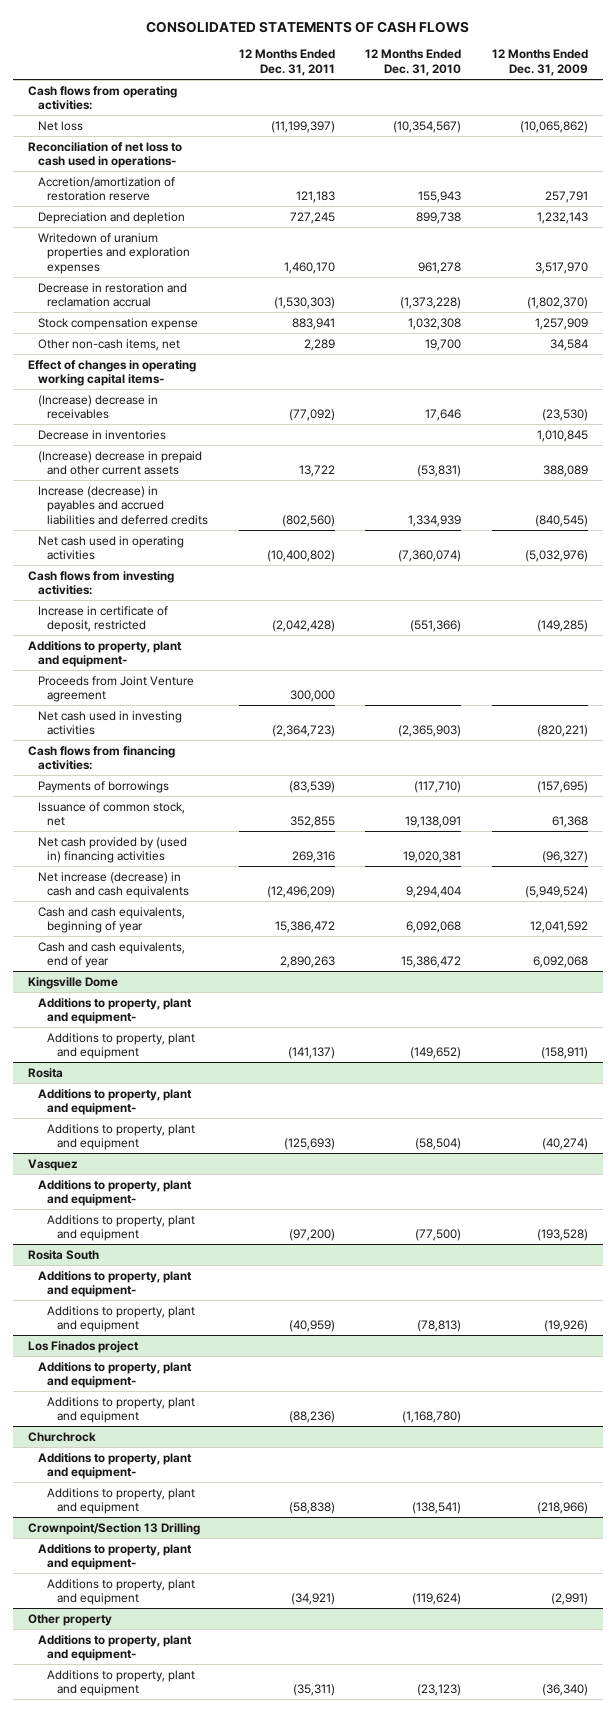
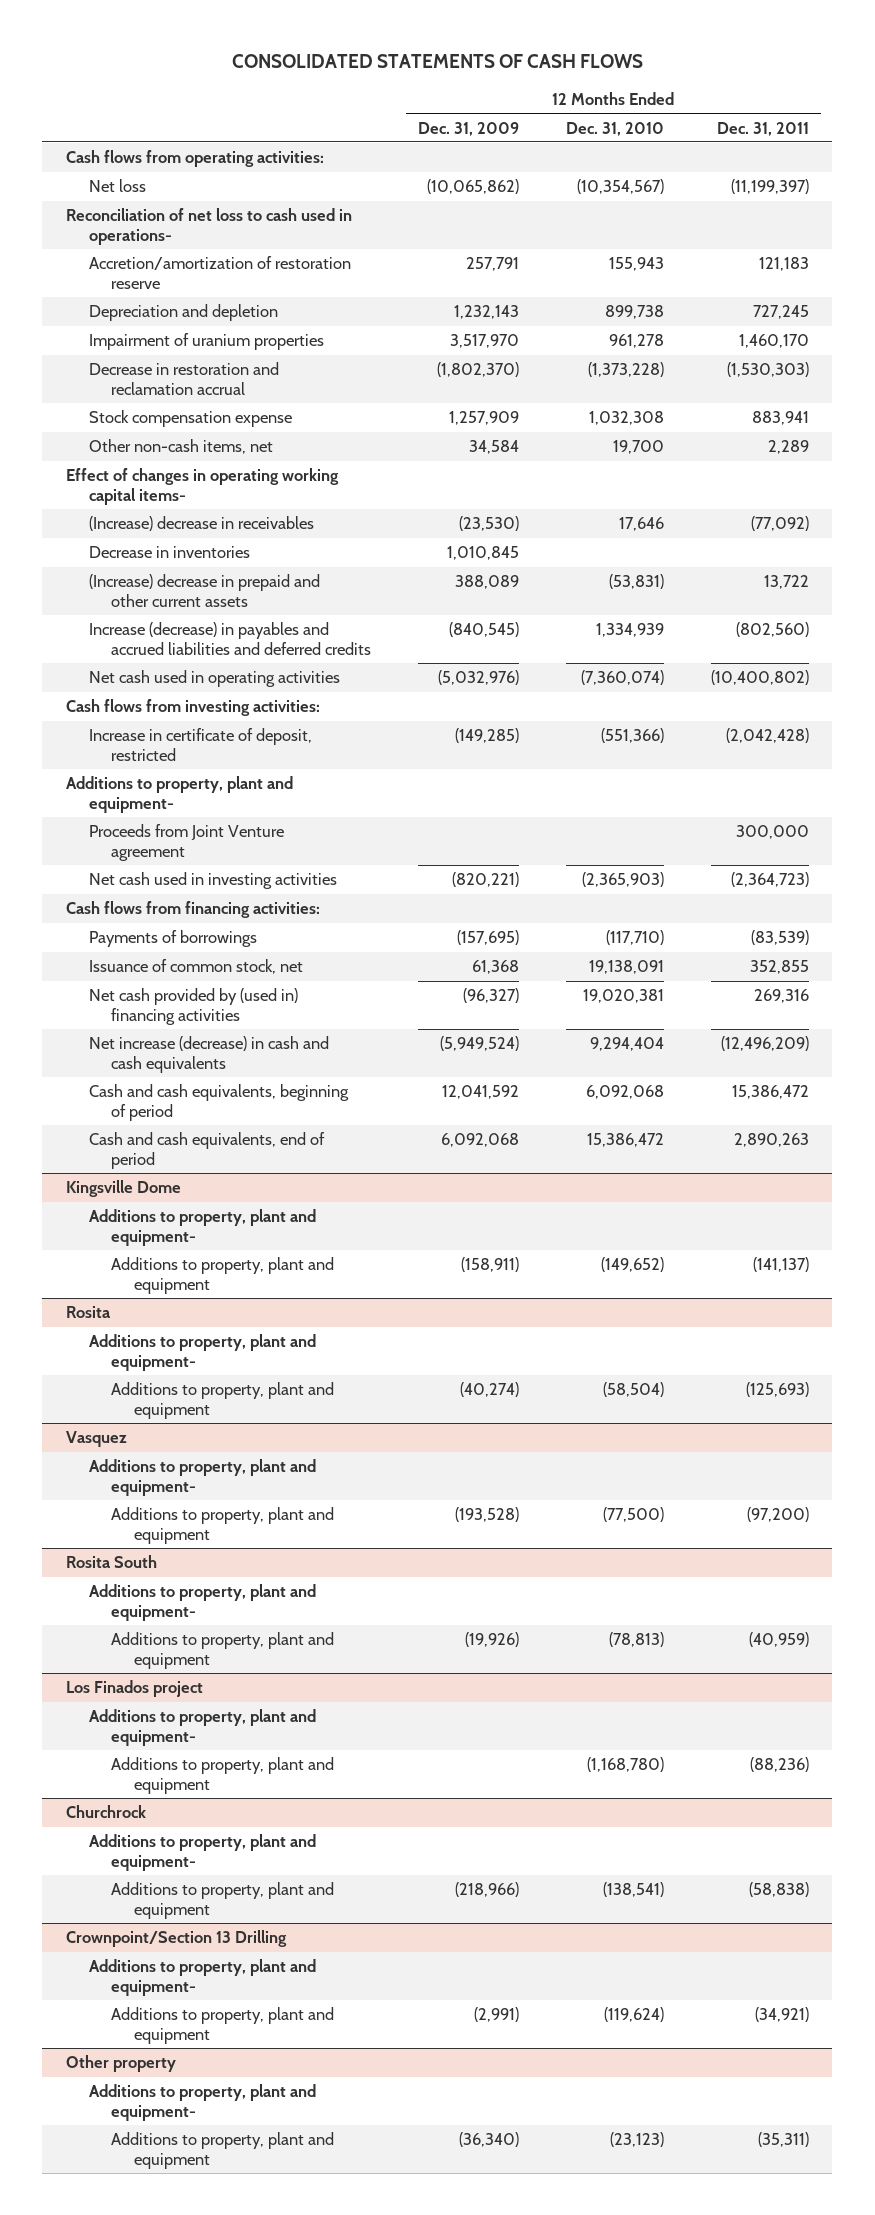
- | 12 Months Ended Dec. 31, 2011 | 12 Months Ended Dec. 31, 2010 | 12 Months Ended Dec. 31, 2009
+ | 12 Months Ended Dec. 31, 2009 | 12 Months Ended Dec. 31, 2010 | 12 Months Ended Dec. 31, 2011
- Writedown of uranium properties and exploration expenses | 1,460,170 | 961,278 | 3,517,970
+ Impairment of uranium properties | 3,517,970 | 961,278 | 1,460,170
- Cash and cash equivalents, beginning of year | 15,386,472 | 6,092,068 | 12,041,592
- Cash and cash equivalents, end of year | 2,890,263 | 15,386,472 | 6,092,068
+ Cash and cash equivalents, beginning of period | 12,041,592 | 6,092,068 | 15,386,472
+ Cash and cash equivalents, end of period | 6,092,068 | 15,386,472 | 2,890,263

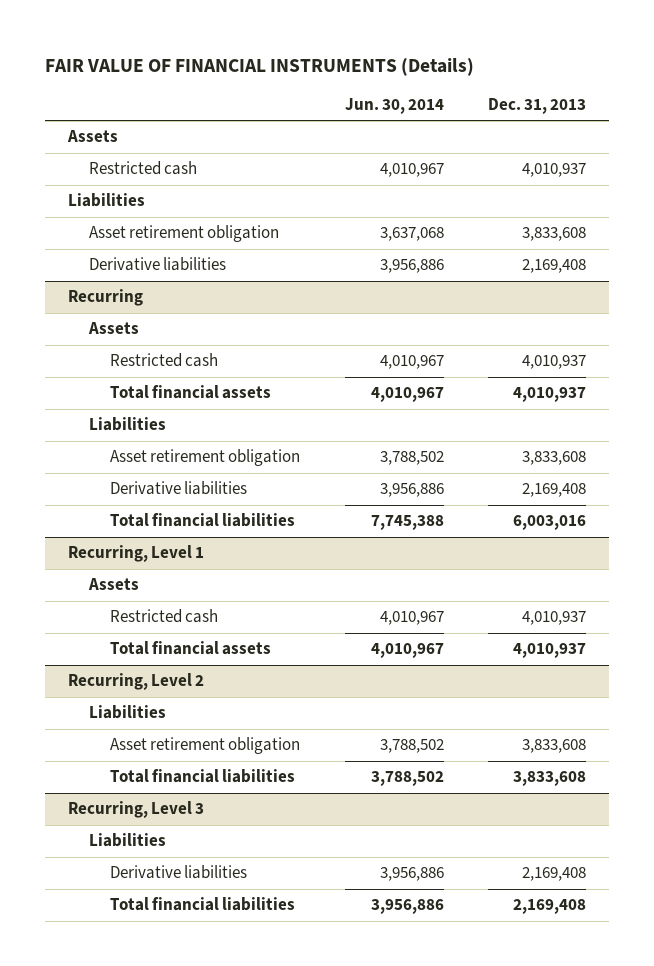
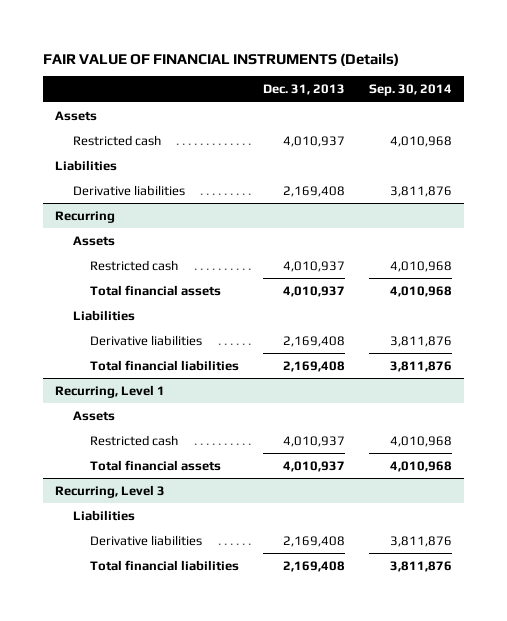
- | Jun. 30, 2014 | Dec. 31, 2013
+ | Dec. 31, 2013 | Sep. 30, 2014
- Asset retirement obligation | 3,637,068 | 3,833,608
@ Recurring
- Asset retirement obligation | 3,788,502 | 3,833,608
- Total financial liabilities | 7,745,388 | 6,003,016
+ Total financial liabilities | 2,169,408 | 3,811,876
- Recurring, Level 2
- Liabilities
- Asset retirement obligation | 3,788,502 | 3,833,608
- Total financial liabilities | 3,788,502 | 3,833,608

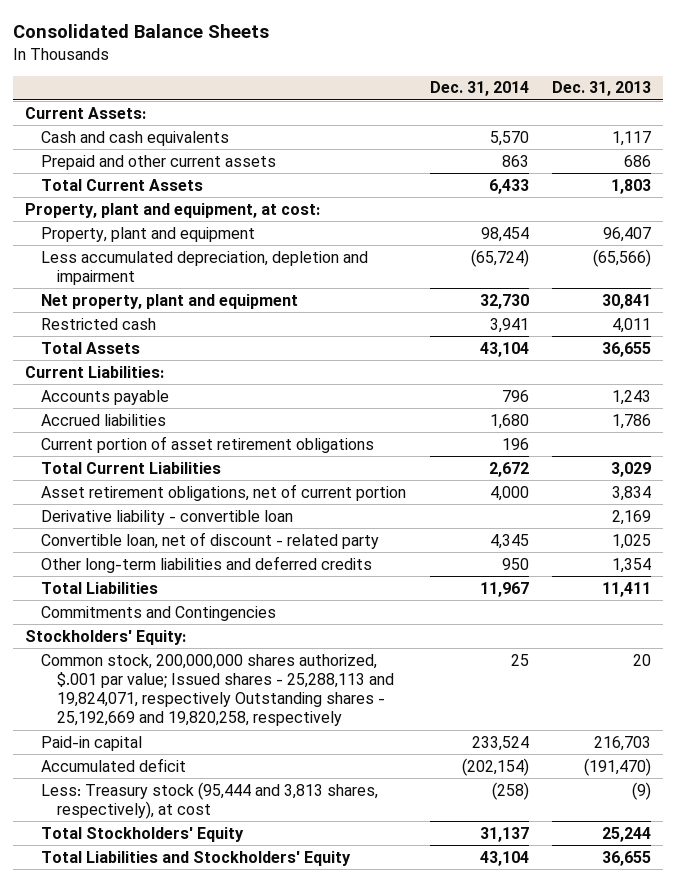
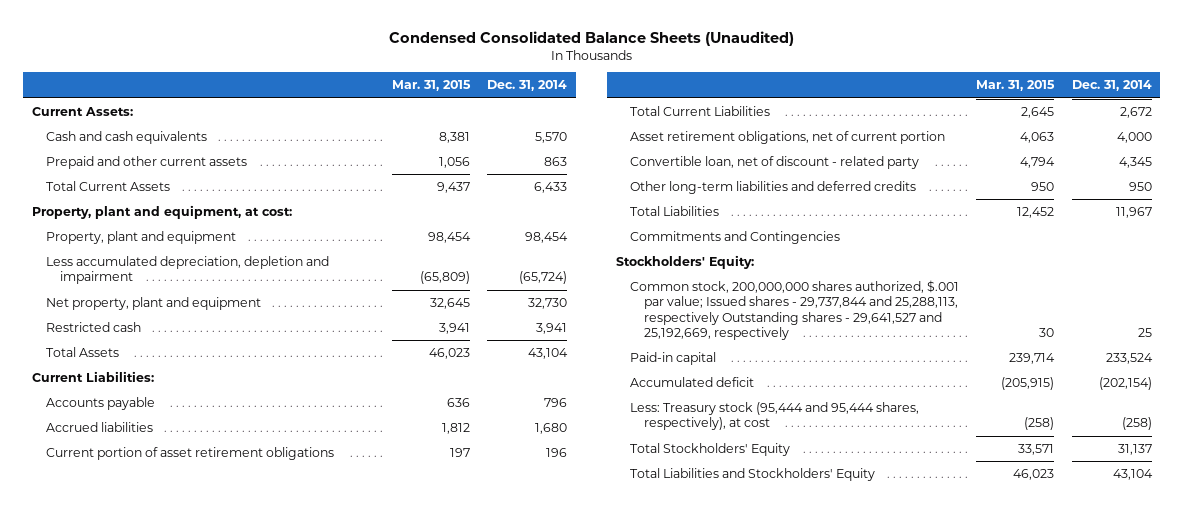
- Consolidated Balance Sheets
+ Condensed Consolidated Balance Sheets (Unaudited)
- | Dec. 31, 2014 | Dec. 31, 2013
+ | Mar. 31, 2015 | Dec. 31, 2014
- Derivative liability - convertible loan | | 2,169
- Common stock, 200,000,000 shares authorized, $.001 par value; Issued shares - 25,288,113 and 19,824,071, respectively Outstanding shares - 25,192,669 and 19,820,258, respectively | 25 | 20
+ Common stock, 200,000,000 shares authorized, $.001 par value; Issued shares - 29,737,844 and 25,288,113, respectively Outstanding shares - 29,641,527 and 25,192,669, respectively | 30 | 25
- Less: Treasury stock (95,444 and 3,813 shares, respectively), at cost | (258) | (9)
+ Less: Treasury stock (95,444 and 95,444 shares, respectively), at cost | (258) | (258)

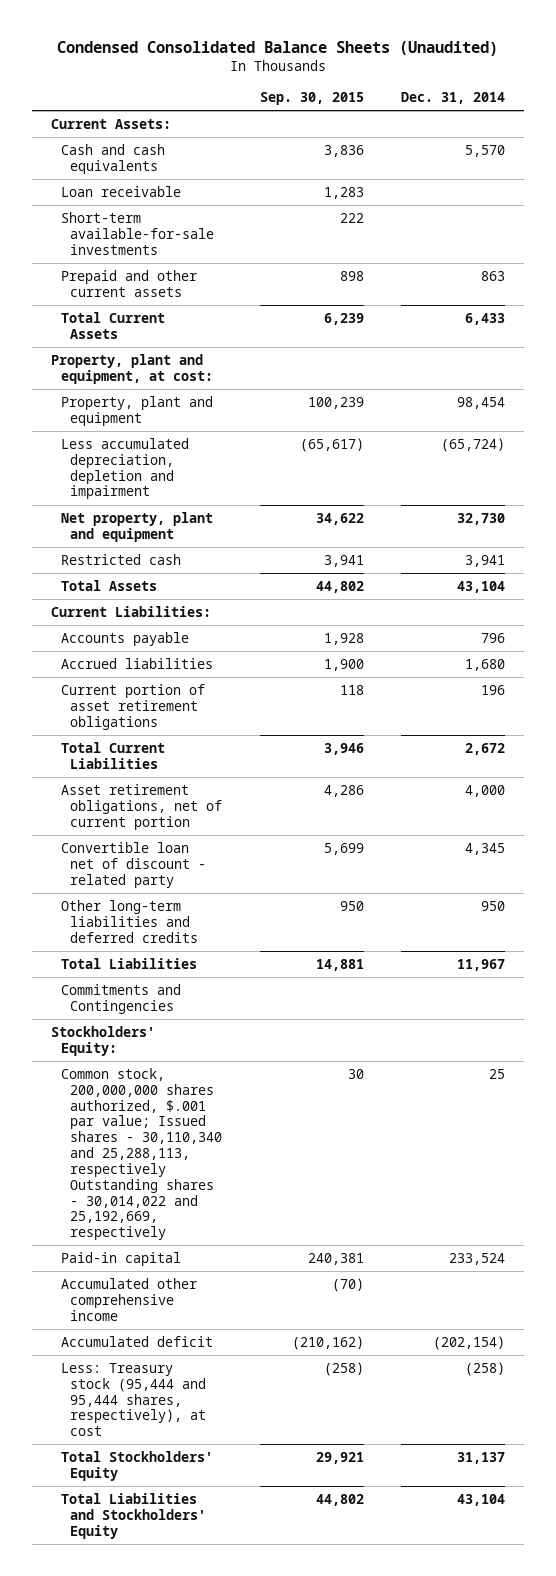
- | Mar. 31, 2015 | Dec. 31, 2014
+ | Sep. 30, 2015 | Dec. 31, 2014
+ Loan receivable | 1,283 |
+ Short-term available-for-sale investments | 222 |
- Convertible loan, net of discount - related party | 4,794 | 4,345
+ Convertible loan net of discount - related party | 5,699 | 4,345
- Common stock, 200,000,000 shares authorized, $.001 par value; Issued shares - 29,737,844 and 25,288,113, respectively Outstanding shares - 29,641,527 and 25,192,669, respectively | 30 | 25
+ Common stock, 200,000,000 shares authorized, $.001 par value; Issued shares - 30,110,340 and 25,288,113, respectively Outstanding shares - 30,014,022 and 25,192,669, respectively | 30 | 25
+ Accumulated other comprehensive income | (70) |

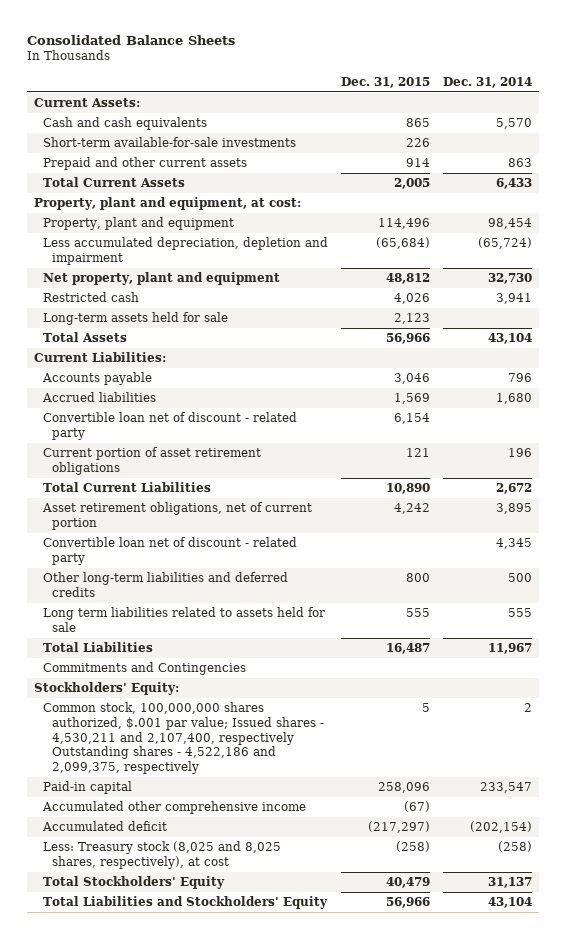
- Condensed Consolidated Balance Sheets (Unaudited)
+ Consolidated Balance Sheets
- | Sep. 30, 2015 | Dec. 31, 2014
+ | Dec. 31, 2015 | Dec. 31, 2014
- Loan receivable | 1,283 |
+ Long-term assets held for sale | 2,123 |
+ Convertible loan net of discount - related party | 6,154 |
- Asset retirement obligations, net of current portion | 4,286 | 4,000
+ Asset retirement obligations, net of current portion | 4,242 | 3,895
- Other long-term liabilities and deferred credits | 950 | 950
+ Other long-term liabilities and deferred credits | 800 | 500
+ Long term liabilities related to assets held for sale | 555 | 555
- Common stock, 200,000,000 shares authorized, $.001 par value; Issued shares - 30,110,340 and 25,288,113, respectively Outstanding shares - 30,014,022 and 25,192,669, respectively | 30 | 25
- Paid-in capital | 240,381 | 233,524
+ Common stock, 100,000,000 shares authorized, $.001 par value; Issued shares - 4,530,211 and 2,107,400, respectively Outstanding shares - 4,522,186 and 2,099,375, respectively | 5 | 2
+ Paid-in capital | 258,096 | 233,547
- Less: Treasury stock (95,444 and 95,444 shares, respectively), at cost | (258) | (258)
+ Less: Treasury stock (8,025 and 8,025 shares, respectively), at cost | (258) | (258)

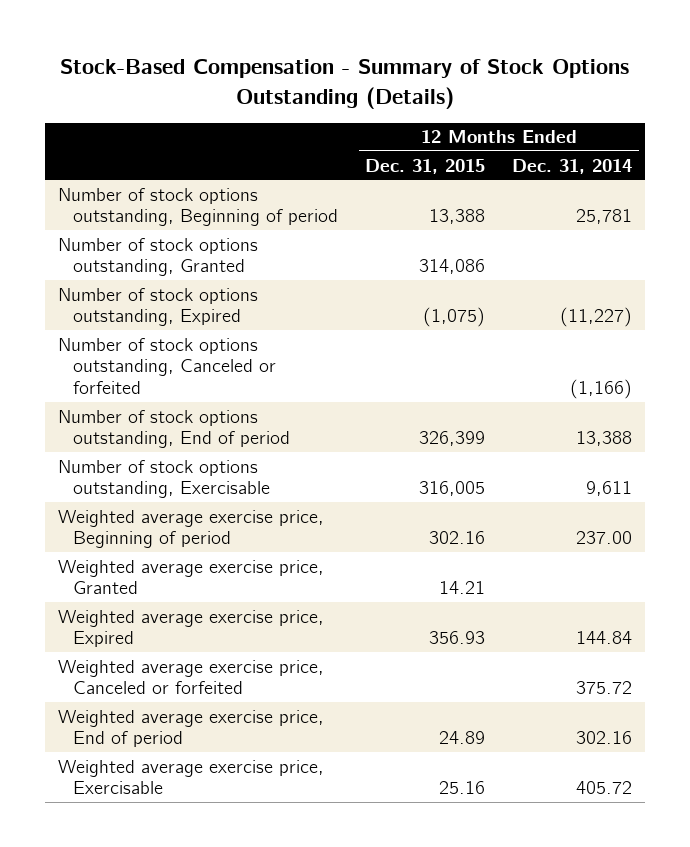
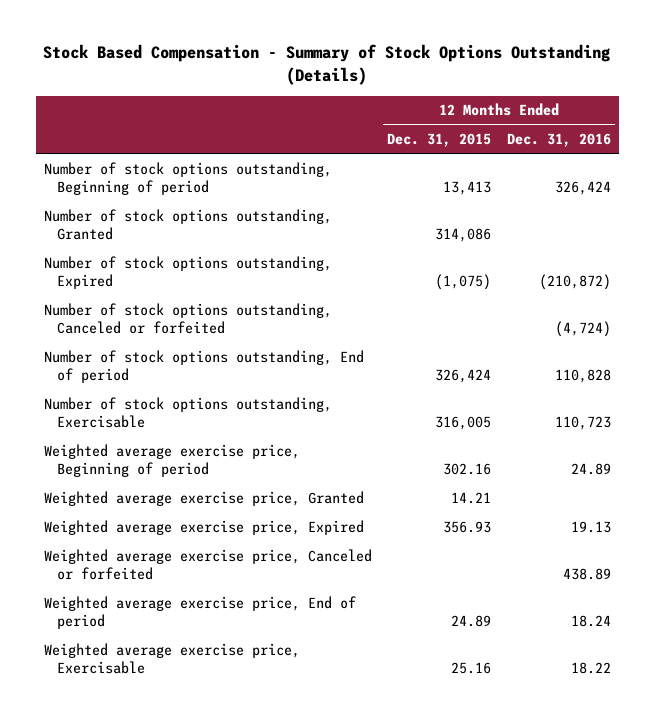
- Stock-Based Compensation - Summary of Stock Options Outstanding (Details)
+ Stock Based Compensation - Summary of Stock Options Outstanding (Details)
- | 12 Months Ended Dec. 31, 2015 | 12 Months Ended Dec. 31, 2014
+ | 12 Months Ended Dec. 31, 2015 | 12 Months Ended Dec. 31, 2016
- Number of stock options outstanding, Beginning of period | 13,388 | 25,781
+ Number of stock options outstanding, Beginning of period | 13,413 | 326,424
- Number of stock options outstanding, End of period | 326,399 | 13,388
+ Number of stock options outstanding, End of period | 326,424 | 110,828

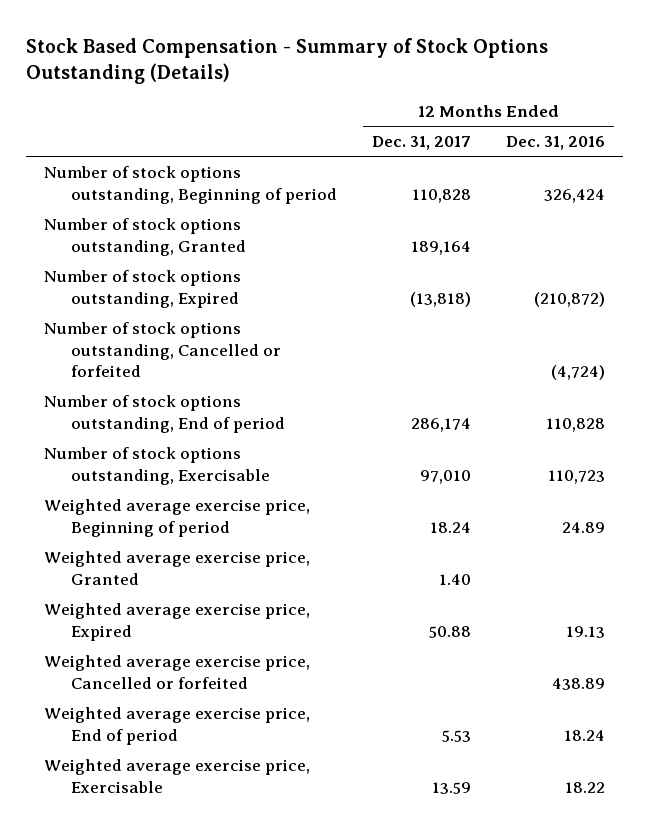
- | 12 Months Ended Dec. 31, 2015 | 12 Months Ended Dec. 31, 2016
+ | 12 Months Ended Dec. 31, 2017 | 12 Months Ended Dec. 31, 2016
- Number of stock options outstanding, Canceled or forfeited | | (4,724)
+ Number of stock options outstanding, Cancelled or forfeited | | (4,724)
- Weighted average exercise price, Canceled or forfeited | | 438.89
+ Weighted average exercise price, Cancelled or forfeited | | 438.89

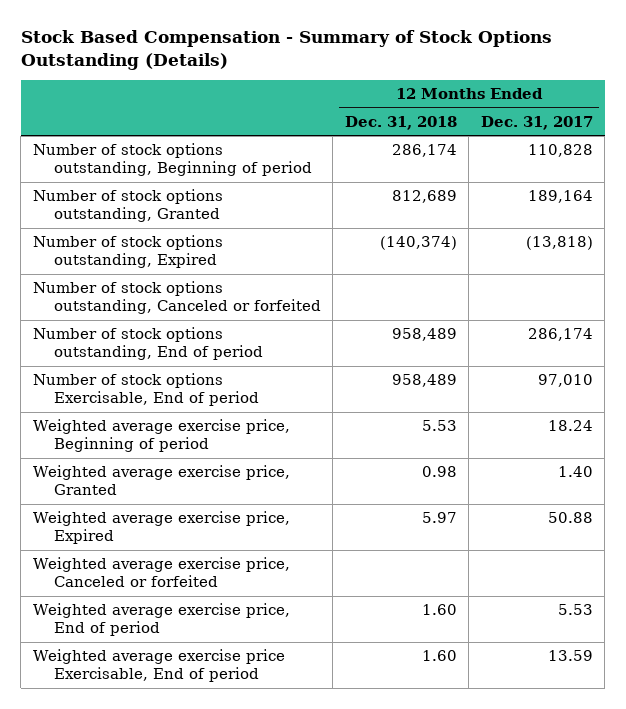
- | 12 Months Ended Dec. 31, 2017 | 12 Months Ended Dec. 31, 2016
+ | 12 Months Ended Dec. 31, 2018 | 12 Months Ended Dec. 31, 2017
- Number of stock options outstanding, Cancelled or forfeited | | (4,724)
+ Number of stock options outstanding, Canceled or forfeited
- Number of stock options outstanding, Exercisable | 97,010 | 110,723
+ Number of stock options Exercisable, End of period | 958,489 | 97,010
- Weighted average exercise price, Cancelled or forfeited | | 438.89
+ Weighted average exercise price, Canceled or forfeited
- Weighted average exercise price, Exercisable | 13.59 | 18.22
+ Weighted average exercise price Exercisable, End of period | 1.60 | 13.59

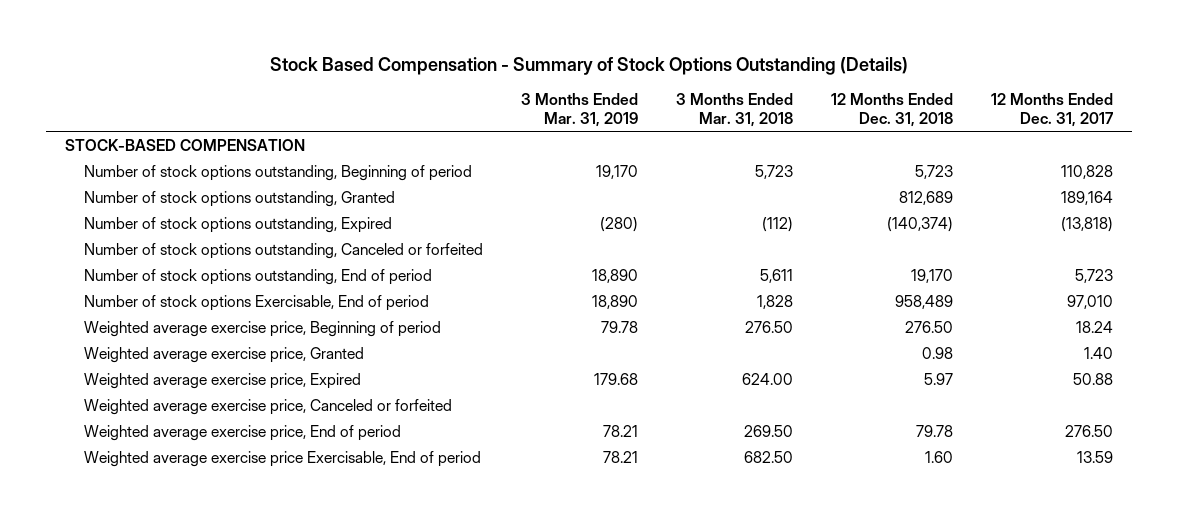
- | 12 Months Ended Dec. 31, 2018 | 12 Months Ended Dec. 31, 2017
+ | 3 Months Ended Mar. 31, 2019 | 3 Months Ended Mar. 31, 2018 | 12 Months Ended Dec. 31, 2018 | 12 Months Ended Dec. 31, 2017
- Number of stock options outstanding, Beginning of period | 286,174 | 110,828
+ STOCK-BASED COMPENSATION
+ Number of stock options outstanding, Beginning of period | 19,170 | 5,723 | 5,723 | 110,828
- Number of stock options outstanding, End of period | 958,489 | 286,174
+ Number of stock options outstanding, End of period | 18,890 | 5,611 | 19,170 | 5,723
- Weighted average exercise price, Beginning of period | 5.53 | 18.24
+ Weighted average exercise price, Beginning of period | 79.78 | 276.50 | 276.50 | 18.24
- Weighted average exercise price, End of period | 1.60 | 5.53
+ Weighted average exercise price, End of period | 78.21 | 269.50 | 79.78 | 276.50

